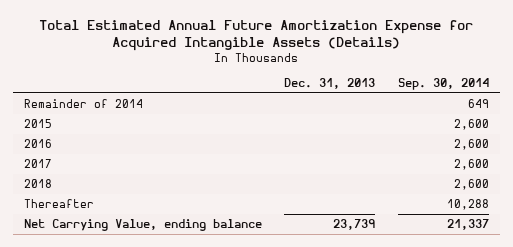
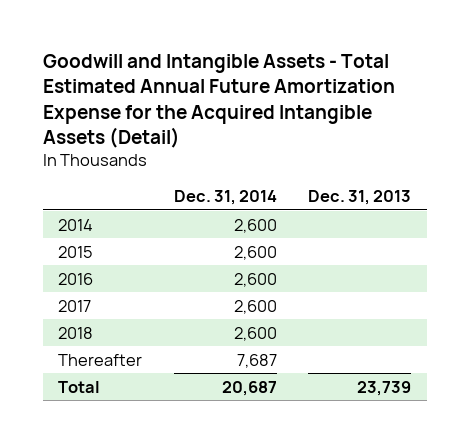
- Total Estimated Annual Future Amortization Expense for Acquired Intangible Assets (Details)
+ Goodwill and Intangible Assets - Total Estimated Annual Future Amortization Expense for the Acquired Intangible Assets (Detail)
- | Dec. 31, 2013 | Sep. 30, 2014
+ | Dec. 31, 2014 | Dec. 31, 2013
- Remainder of 2014 | | 649
+ 2014 | 2,600 |
- Net Carrying Value, ending balance | 23,739 | 21,337
+ Total | 20,687 | 23,739

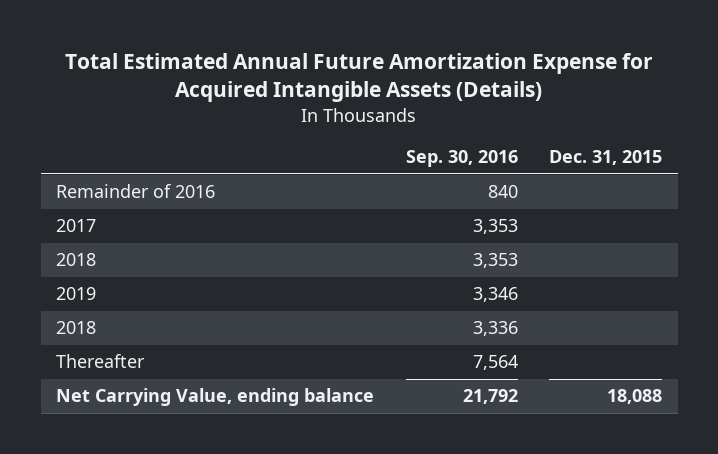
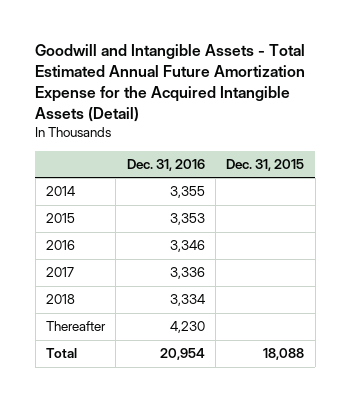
- Total Estimated Annual Future Amortization Expense for Acquired Intangible Assets (Details)
+ Goodwill and Intangible Assets - Total Estimated Annual Future Amortization Expense for the Acquired Intangible Assets (Detail)
- | Sep. 30, 2016 | Dec. 31, 2015
+ | Dec. 31, 2016 | Dec. 31, 2015
- Remainder of 2016 | 840 |
+ 2014 | 3,355 |
+ 2015 | 3,353 |
+ 2016 | 3,346 |
- 2019 | 3,346 |
- 2018 | 3,336 |
- Net Carrying Value, ending balance | 21,792 | 18,088
+ Total | 20,954 | 18,088

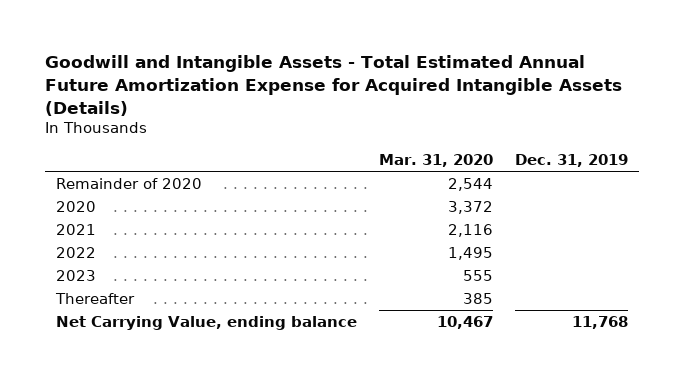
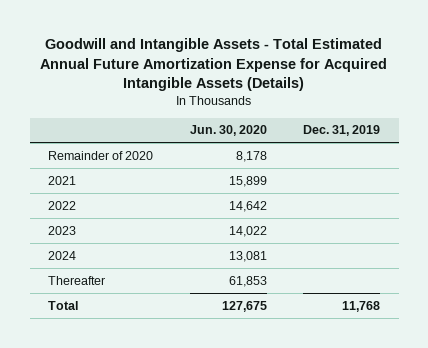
- | Mar. 31, 2020 | Dec. 31, 2019
+ | Jun. 30, 2020 | Dec. 31, 2019
- 2020 | 3,372 |
+ 2024 | 13,081 |
- Net Carrying Value, ending balance | 10,467 | 11,768
+ Total | 127,675 | 11,768

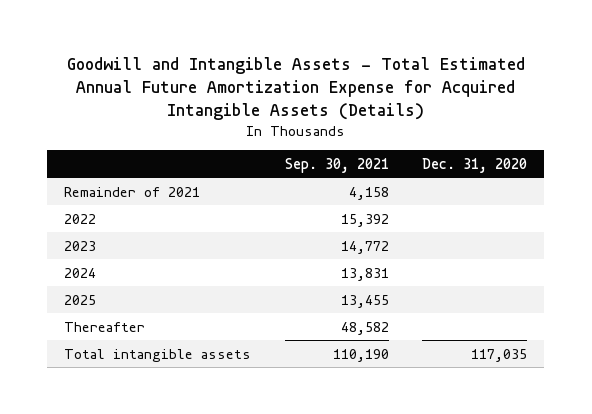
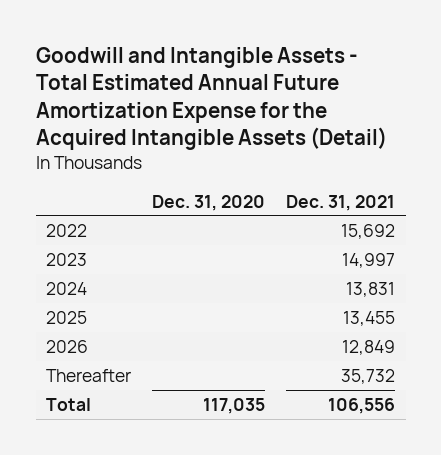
- Goodwill and Intangible Assets - Total Estimated Annual Future Amortization Expense for Acquired Intangible Assets (Details)
+ Goodwill and Intangible Assets - Total Estimated Annual Future Amortization Expense for the Acquired Intangible Assets (Detail)
- | Sep. 30, 2021 | Dec. 31, 2020
+ | Dec. 31, 2020 | Dec. 31, 2021
- Remainder of 2021 | 4,158 |
+ 2026 | | 12,849
- Total intangible assets | 110,190 | 117,035
+ Total | 117,035 | 106,556

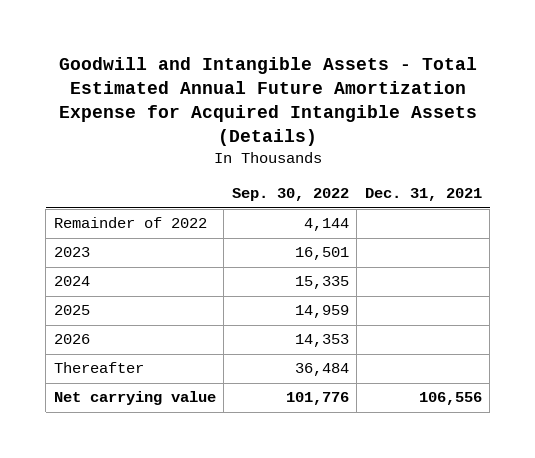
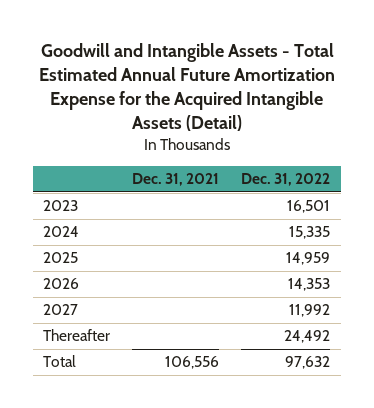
- Goodwill and Intangible Assets - Total Estimated Annual Future Amortization Expense for Acquired Intangible Assets (Details)
+ Goodwill and Intangible Assets - Total Estimated Annual Future Amortization Expense for the Acquired Intangible Assets (Detail)
- | Sep. 30, 2022 | Dec. 31, 2021
+ | Dec. 31, 2021 | Dec. 31, 2022
- Remainder of 2022 | 4,144 |
+ 2027 | | 11,992
- Net carrying value | 101,776 | 106,556
+ Total | 106,556 | 97,632

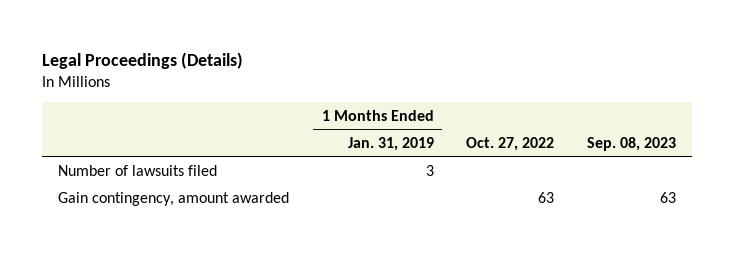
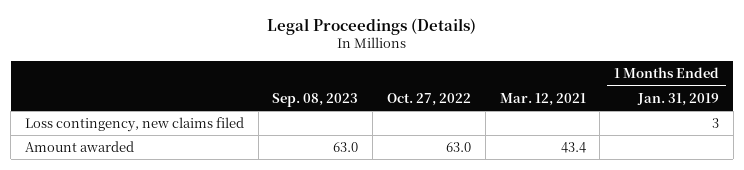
- | 1 Months Ended Jan. 31, 2019 | Oct. 27, 2022 | Sep. 08, 2023
+ | Sep. 08, 2023 | Oct. 27, 2022 | Mar. 12, 2021 | 1 Months Ended Jan. 31, 2019
- Number of lawsuits filed | 3 | |
- Gain contingency, amount awarded | | 63 | 63
+ Loss contingency, new claims filed | | | | 3
+ Amount awarded | 63.0 | 63.0 | 43.4 |

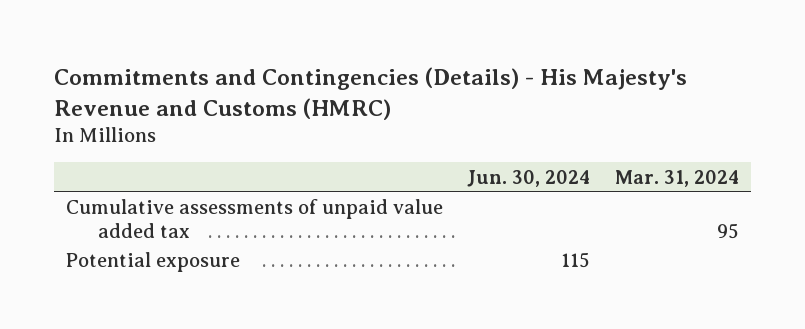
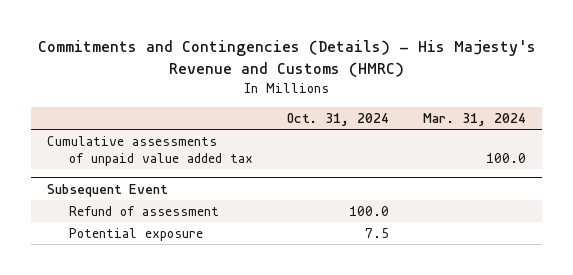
- | Jun. 30, 2024 | Mar. 31, 2024
+ | Oct. 31, 2024 | Mar. 31, 2024
- Cumulative assessments of unpaid value added tax | | 95
- Potential exposure | 115 |
+ Cumulative assessments of unpaid value added tax | | 100.0
+ Subsequent Event
+ Refund of assessment | 100.0 |
+ Potential exposure | 7.5 |

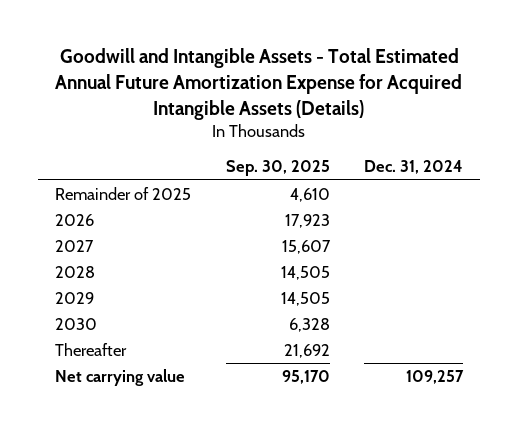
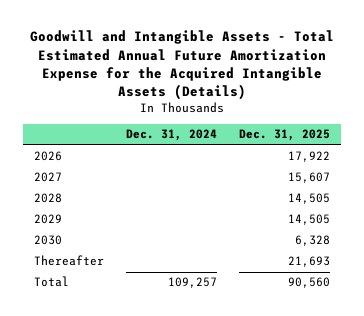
- Goodwill and Intangible Assets - Total Estimated Annual Future Amortization Expense for Acquired Intangible Assets (Details)
+ Goodwill and Intangible Assets - Total Estimated Annual Future Amortization Expense for the Acquired Intangible Assets (Details)
- | Sep. 30, 2025 | Dec. 31, 2024
+ | Dec. 31, 2024 | Dec. 31, 2025
- Remainder of 2025 | 4,610 |
- Net carrying value | 95,170 | 109,257
+ Total | 109,257 | 90,560

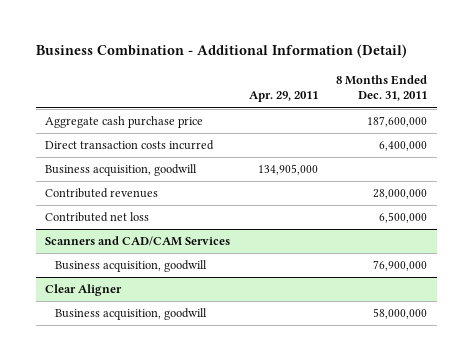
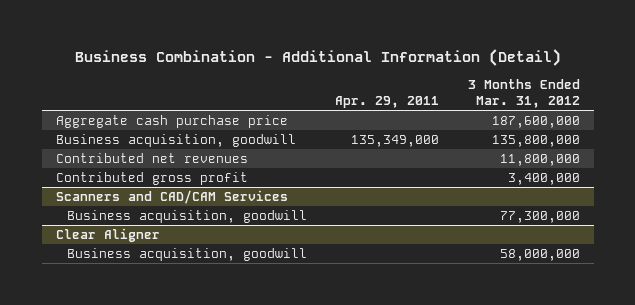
- | Apr. 29, 2011 | 8 Months Ended Dec. 31, 2011
+ | Apr. 29, 2011 | 3 Months Ended Mar. 31, 2012
- Direct transaction costs incurred | | 6,400,000
- Business acquisition, goodwill | 134,905,000 |
- Contributed revenues | | 28,000,000
- Contributed net loss | | 6,500,000
+ Business acquisition, goodwill | 135,349,000 | 135,800,000
+ Contributed net revenues | | 11,800,000
+ Contributed gross profit | | 3,400,000

